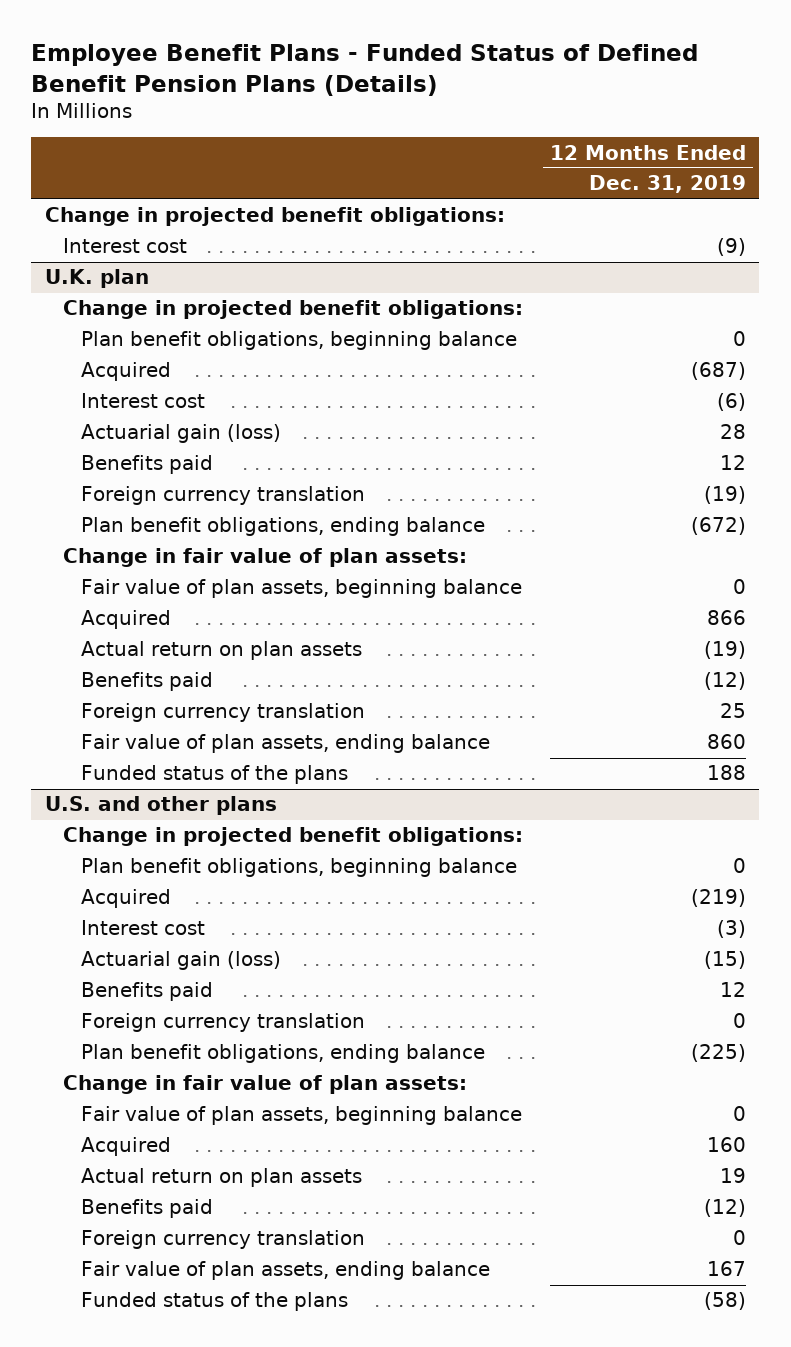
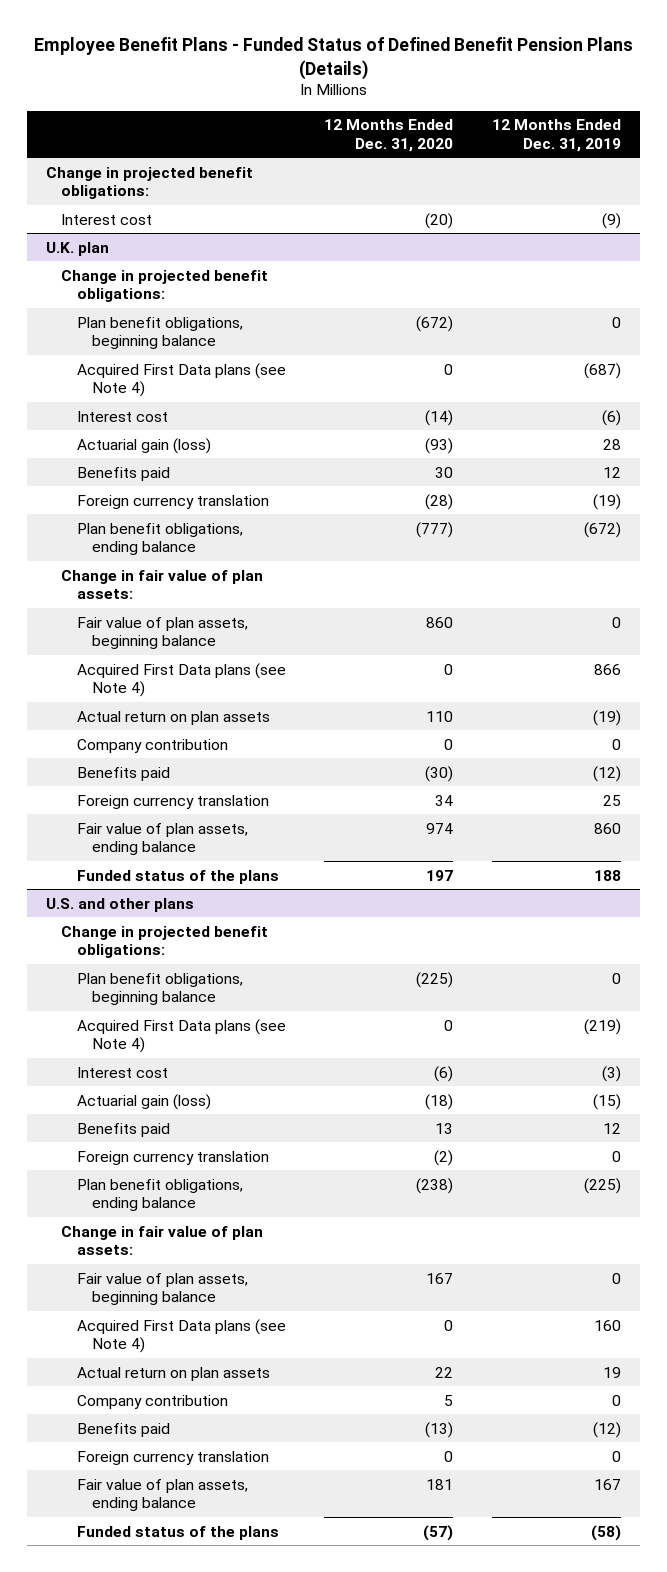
- | 12 Months Ended Dec. 31, 2019
+ | 12 Months Ended Dec. 31, 2020 | 12 Months Ended Dec. 31, 2019
@ U.K. plan
- Acquired | (687)
+ Acquired First Data plans (see Note 4) | 0 | (687)
- Acquired | 866
+ Acquired First Data plans (see Note 4) | 0 | 866
+ Company contribution | 0 | 0
@ U.S. and other plans
- Acquired | (219)
+ Acquired First Data plans (see Note 4) | 0 | (219)
- Acquired | 160
+ Acquired First Data plans (see Note 4) | 0 | 160
+ Company contribution | 5 | 0

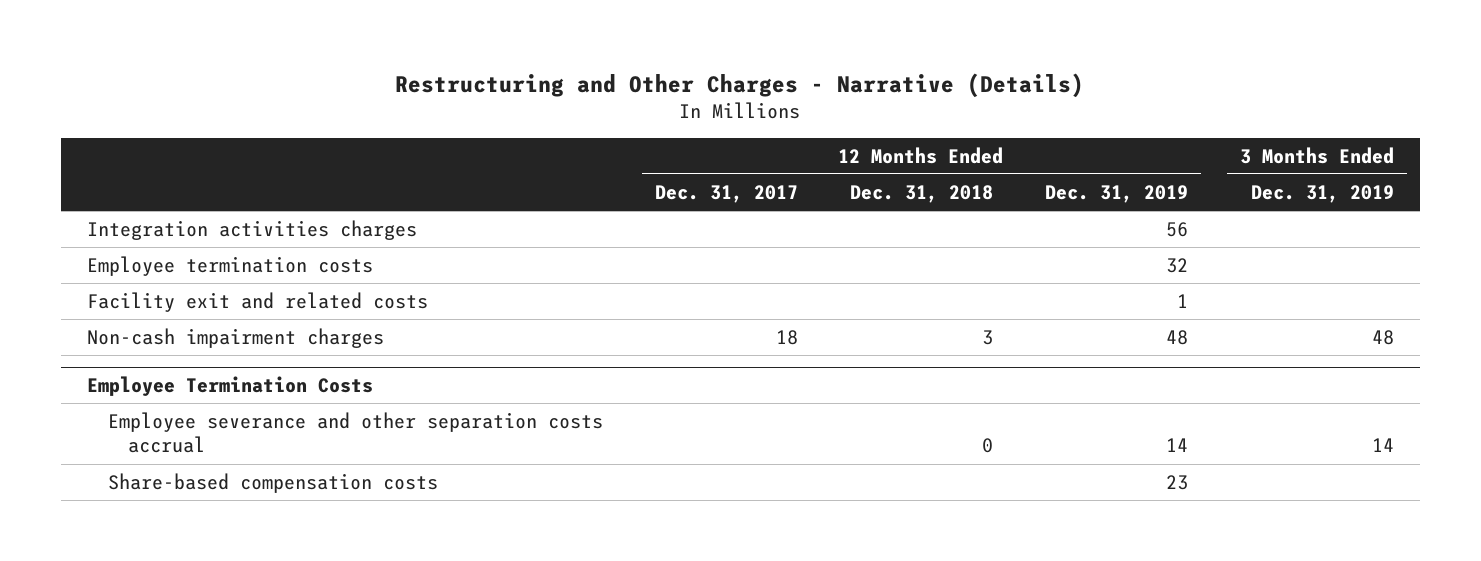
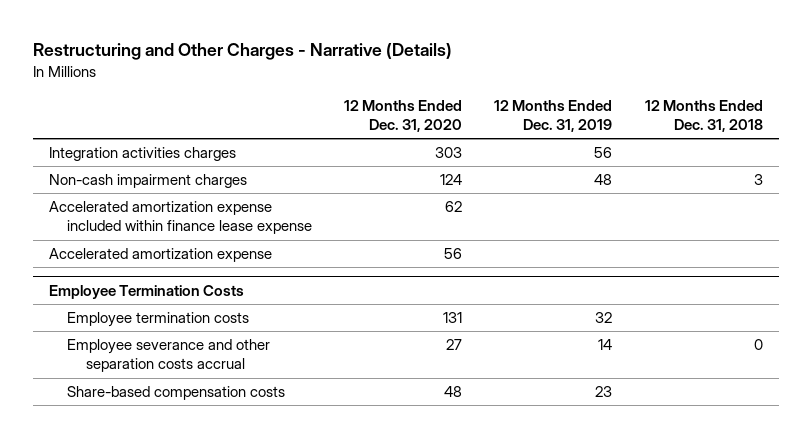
- | 12 Months Ended Dec. 31, 2017 | 12 Months Ended Dec. 31, 2018 | 12 Months Ended Dec. 31, 2019 | 3 Months Ended Dec. 31, 2019
+ | 12 Months Ended Dec. 31, 2020 | 12 Months Ended Dec. 31, 2019 | 12 Months Ended Dec. 31, 2018
- Employee termination costs | | | 32 |
- Facility exit and related costs | | | 1 |
+ Accelerated amortization expense included within finance lease expense | 62 | |
+ Accelerated amortization expense | 56 | |
@ Employee Termination Costs
+ Employee termination costs | 131 | 32 |

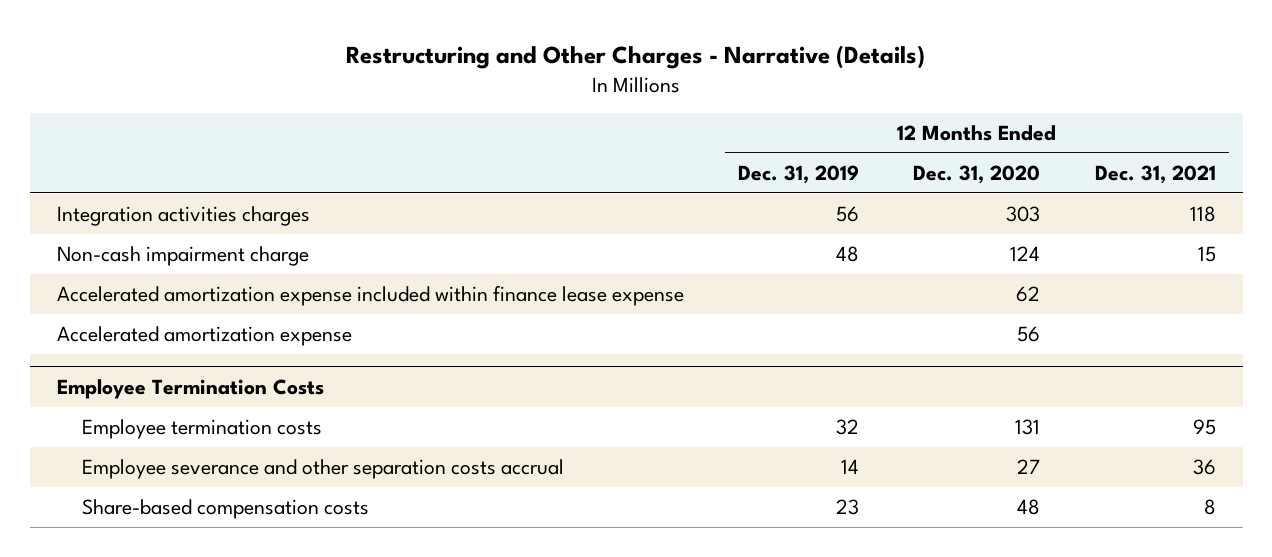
- | 12 Months Ended Dec. 31, 2020 | 12 Months Ended Dec. 31, 2019 | 12 Months Ended Dec. 31, 2018
+ | 12 Months Ended Dec. 31, 2019 | 12 Months Ended Dec. 31, 2020 | 12 Months Ended Dec. 31, 2021
- Non-cash impairment charges | 124 | 48 | 3
+ Non-cash impairment charge | 48 | 124 | 15

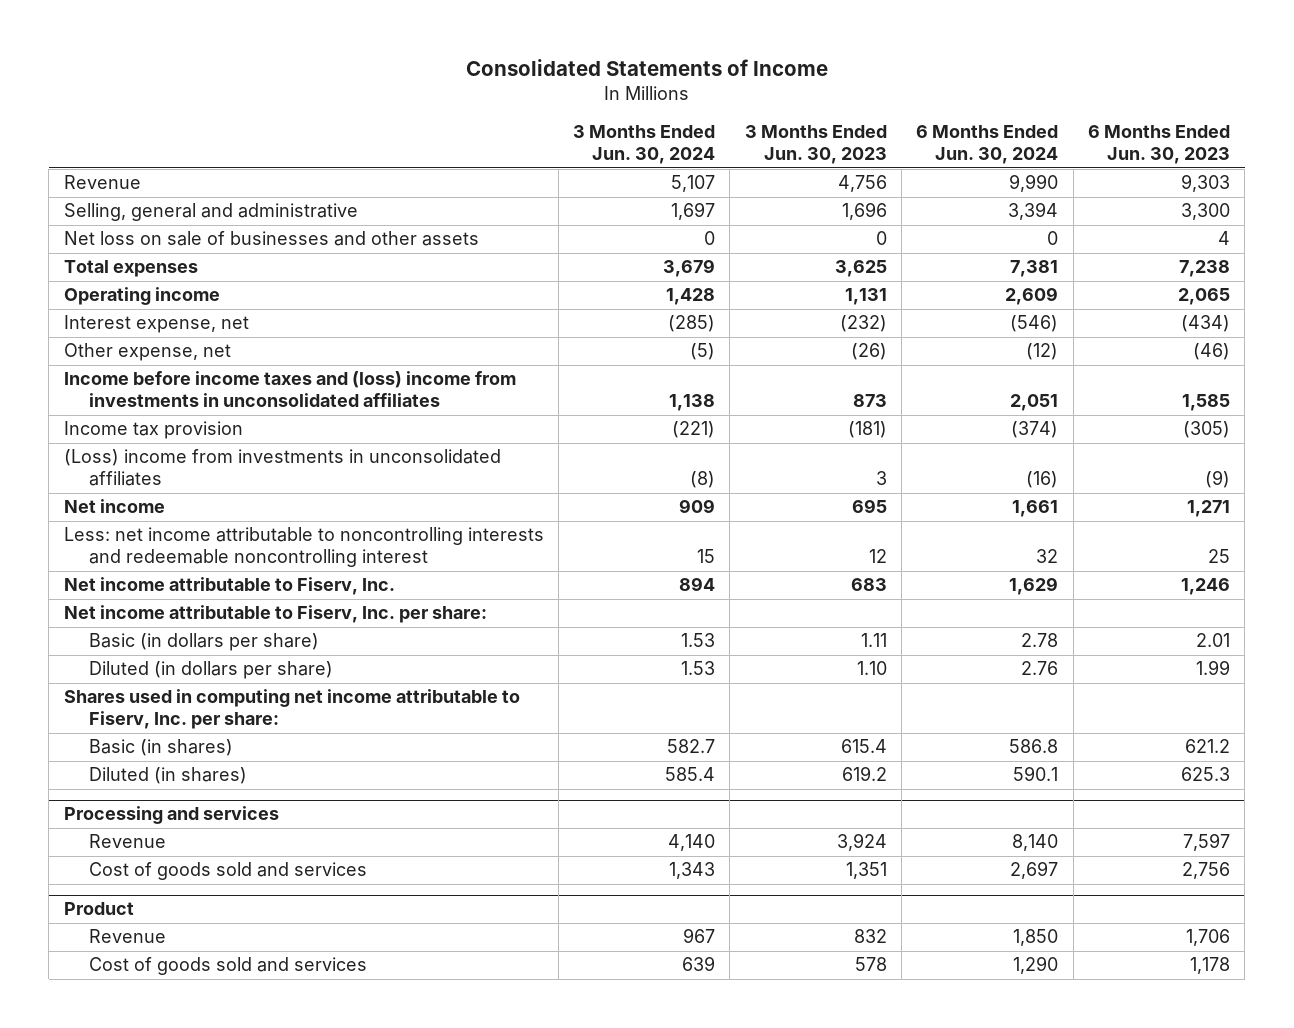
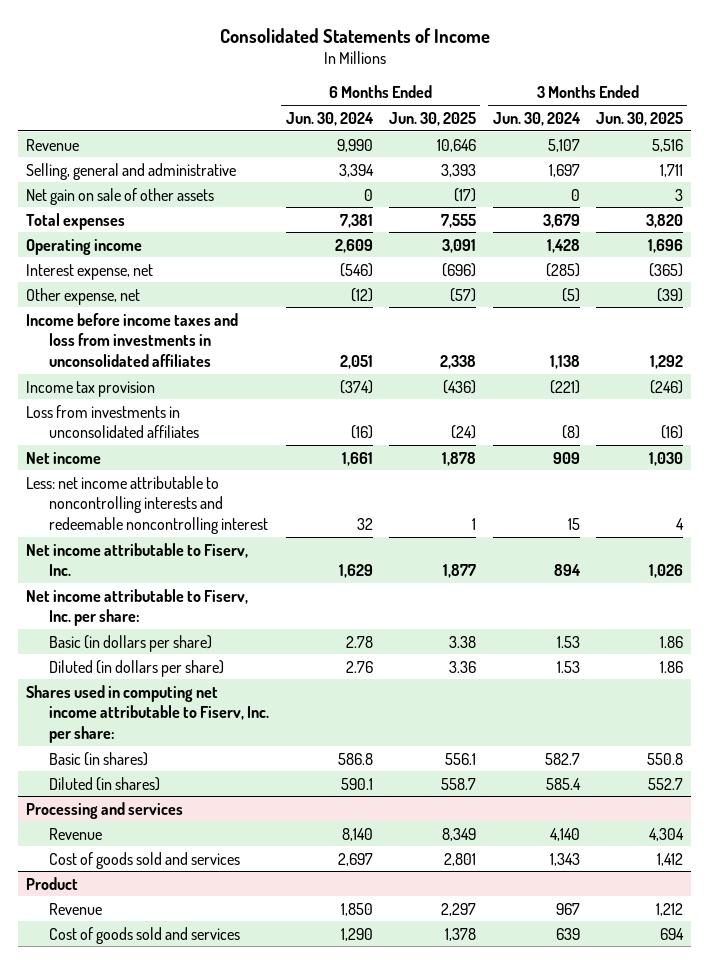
- | 3 Months Ended Jun. 30, 2024 | 3 Months Ended Jun. 30, 2023 | 6 Months Ended Jun. 30, 2024 | 6 Months Ended Jun. 30, 2023
+ | 6 Months Ended Jun. 30, 2024 | 6 Months Ended Jun. 30, 2025 | 3 Months Ended Jun. 30, 2024 | 3 Months Ended Jun. 30, 2025
- Net loss on sale of businesses and other assets | 0 | 0 | 0 | 4
+ Net gain on sale of other assets | 0 | (17) | 0 | 3
- Income before income taxes and (loss) income from investments in unconsolidated affiliates | 1,138 | 873 | 2,051 | 1,585
+ Income before income taxes and loss from investments in unconsolidated affiliates | 2,051 | 2,338 | 1,138 | 1,292
- (Loss) income from investments in unconsolidated affiliates | (8) | 3 | (16) | (9)
+ Loss from investments in unconsolidated affiliates | (16) | (24) | (8) | (16)

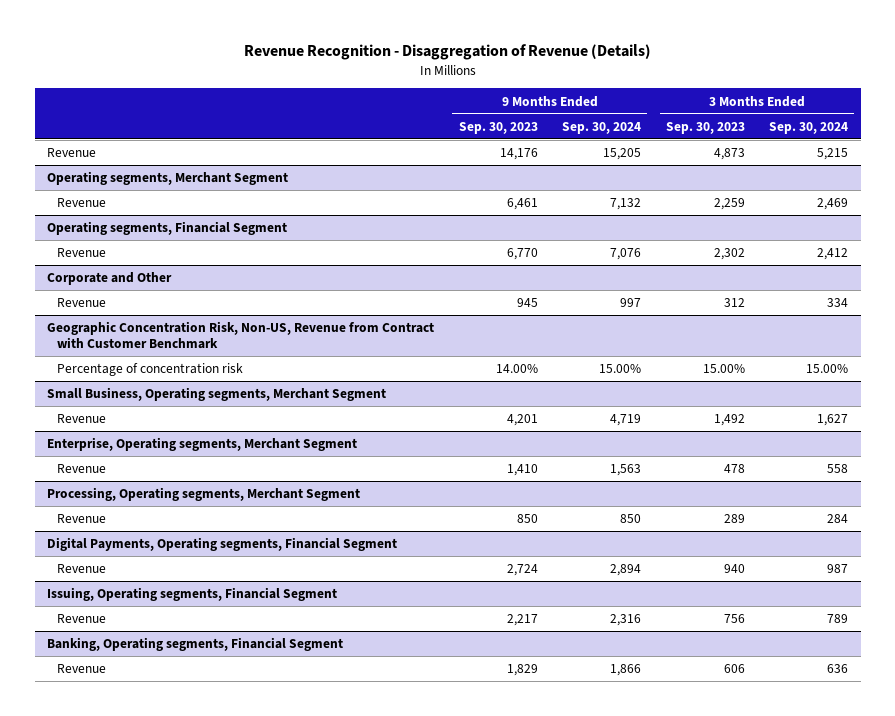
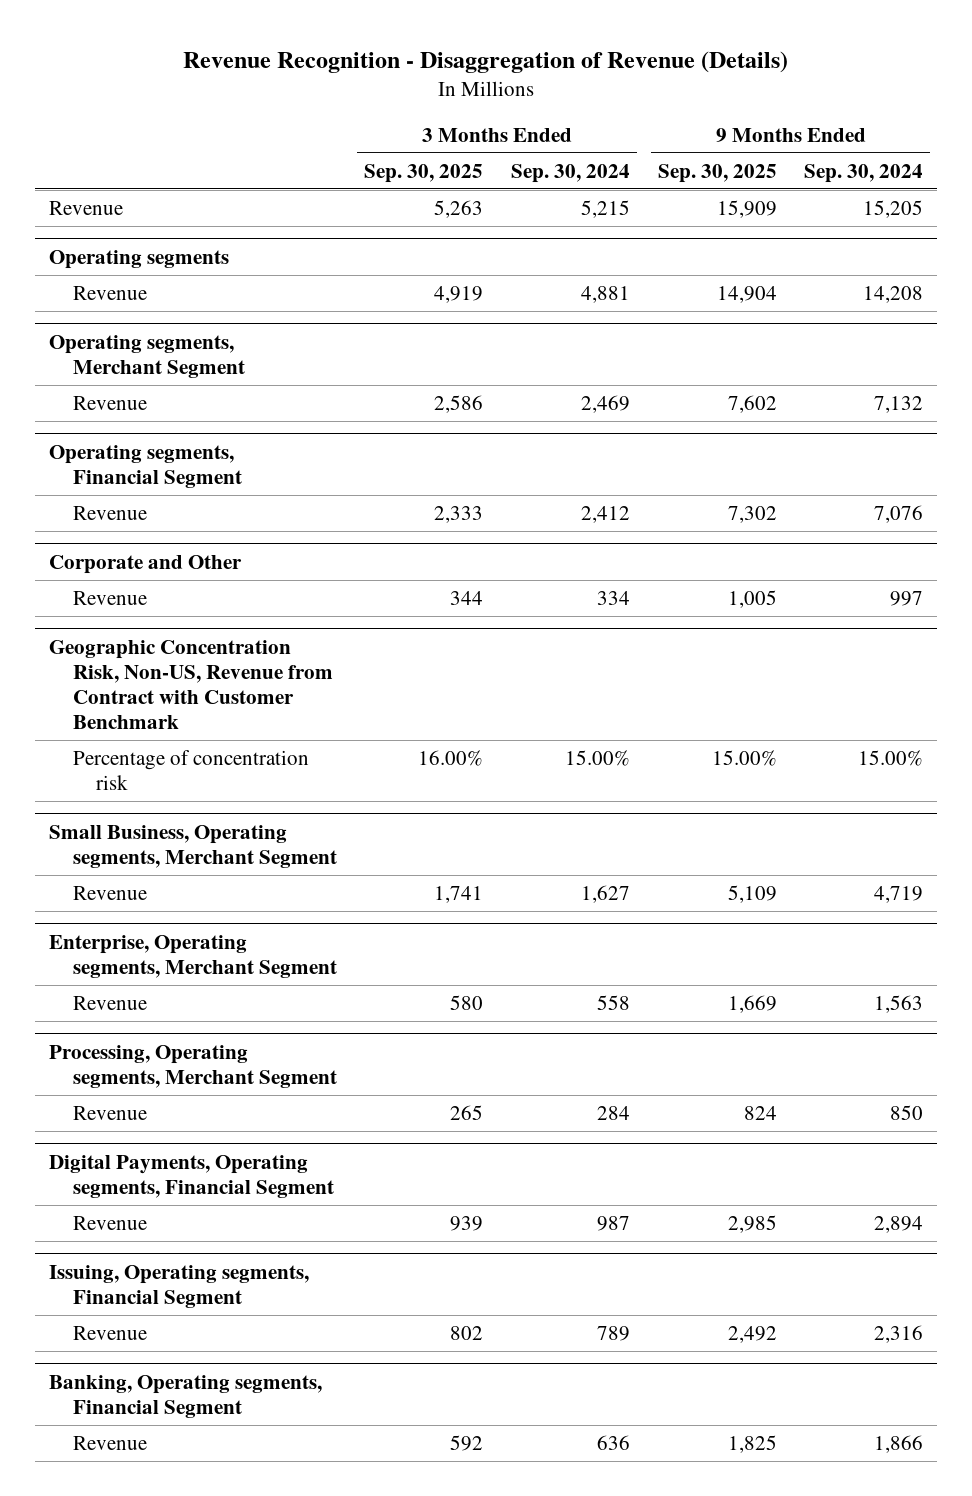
- | 9 Months Ended Sep. 30, 2023 | 9 Months Ended Sep. 30, 2024 | 3 Months Ended Sep. 30, 2023 | 3 Months Ended Sep. 30, 2024
+ | 3 Months Ended Sep. 30, 2025 | 3 Months Ended Sep. 30, 2024 | 9 Months Ended Sep. 30, 2025 | 9 Months Ended Sep. 30, 2024
+ Operating segments
+ Revenue | 4,919 | 4,881 | 14,904 | 14,208

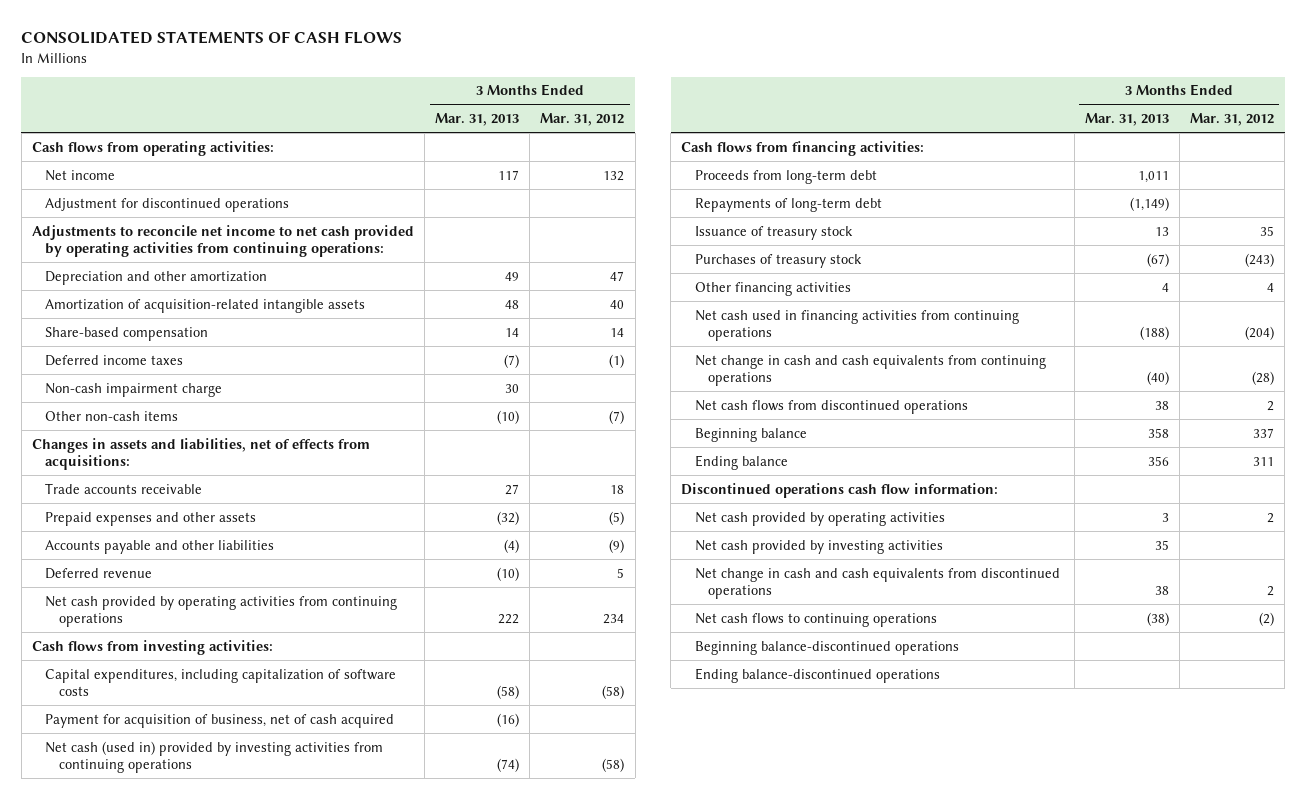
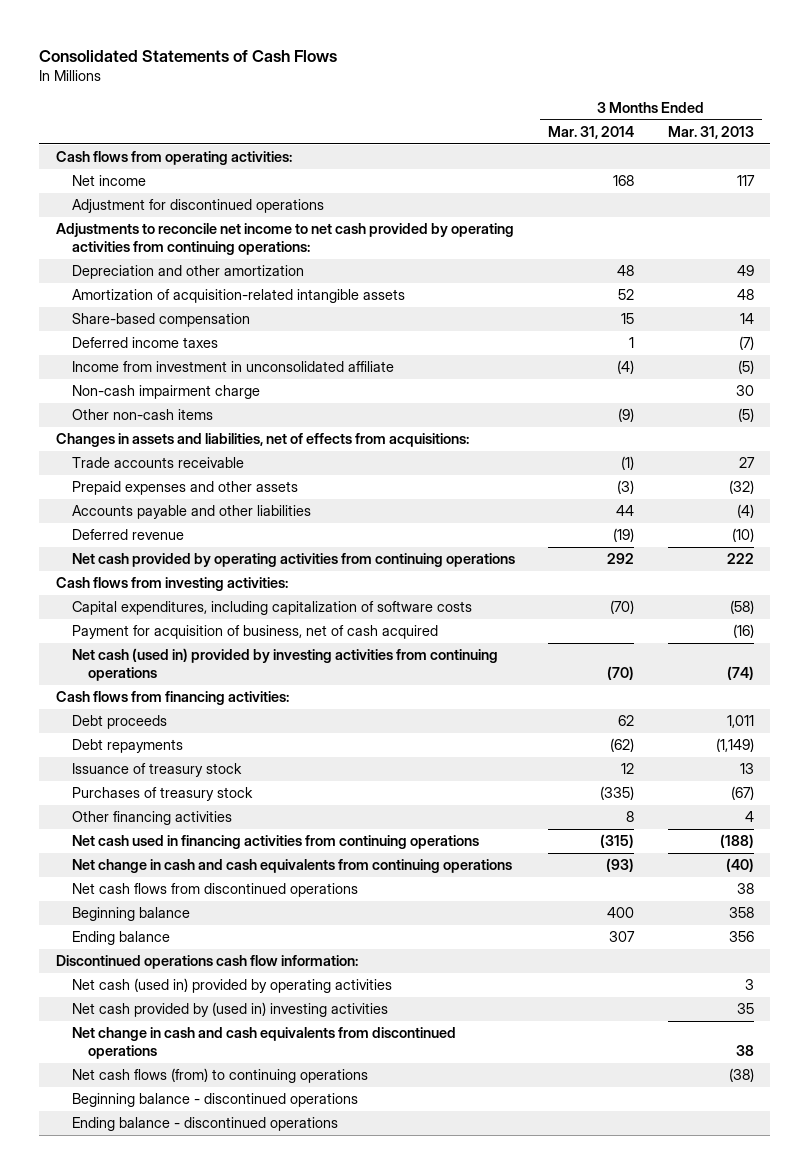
- CONSOLIDATED STATEMENTS OF CASH FLOWS
+ Consolidated Statements of Cash Flows
- | 3 Months Ended Mar. 31, 2013 | 3 Months Ended Mar. 31, 2012
+ | 3 Months Ended Mar. 31, 2014 | 3 Months Ended Mar. 31, 2013
+ Income from investment in unconsolidated affiliate | (4) | (5)
- Other non-cash items | (10) | (7)
+ Other non-cash items | (9) | (5)
- Proceeds from long-term debt | 1,011 |
- Repayments of long-term debt | (1,149) |
+ Debt proceeds | 62 | 1,011
+ Debt repayments | (62) | (1,149)
- Net cash provided by operating activities | 3 | 2
- Net cash provided by investing activities | 35 |
+ Net cash (used in) provided by operating activities | | 3
+ Net cash provided by (used in) investing activities | | 35
- Net cash flows to continuing operations | (38) | (2)
- Beginning balance-discontinued operations
- Ending balance-discontinued operations
+ Net cash flows (from) to continuing operations | | (38)
+ Beginning balance - discontinued operations
+ Ending balance - discontinued operations

